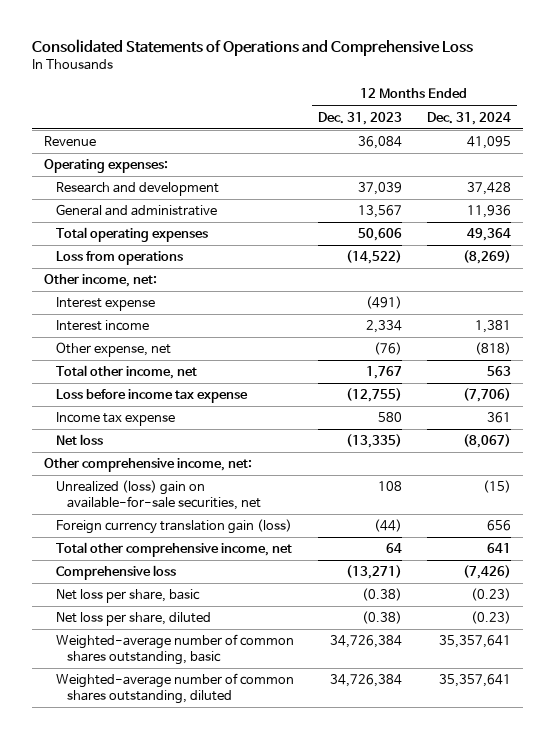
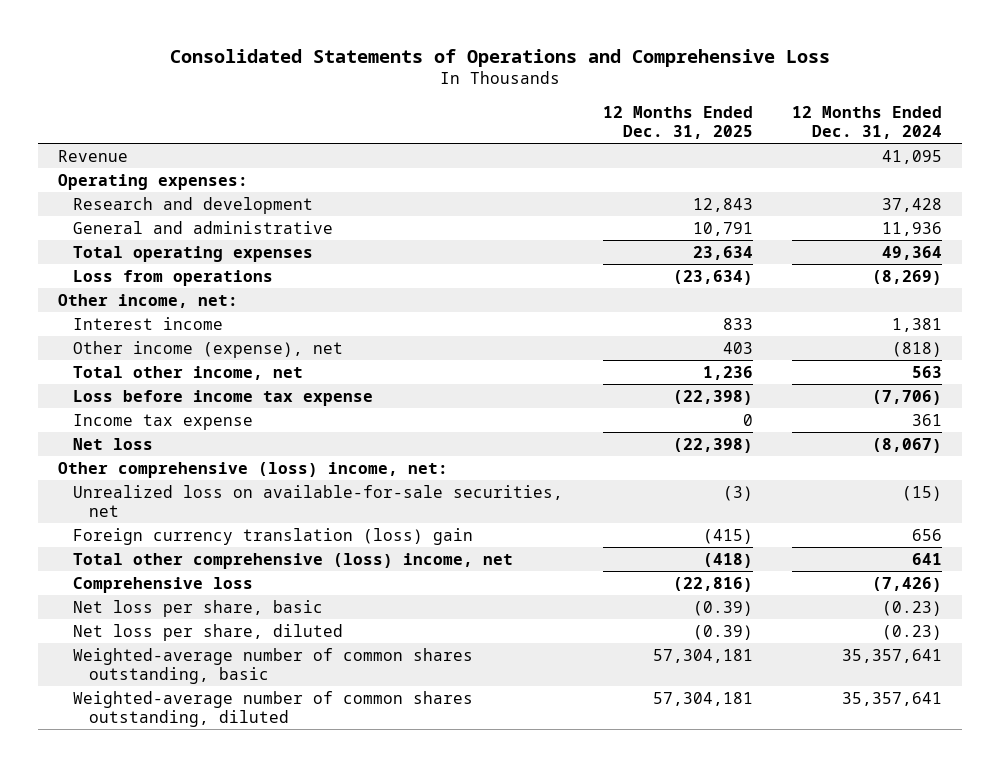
- | 12 Months Ended Dec. 31, 2023 | 12 Months Ended Dec. 31, 2024
+ | 12 Months Ended Dec. 31, 2025 | 12 Months Ended Dec. 31, 2024
- Interest expense | (491) |
- Other expense, net | (76) | (818)
+ Other income (expense), net | 403 | (818)
- Other comprehensive income, net:
- Unrealized (loss) gain on available-for-sale securities, net | 108 | (15)
- Foreign currency translation gain (loss) | (44) | 656
- Total other comprehensive income, net | 64 | 641
+ Other comprehensive (loss) income, net:
+ Unrealized loss on available-for-sale securities, net | (3) | (15)
+ Foreign currency translation (loss) gain | (415) | 656
+ Total other comprehensive (loss) income, net | (418) | 641

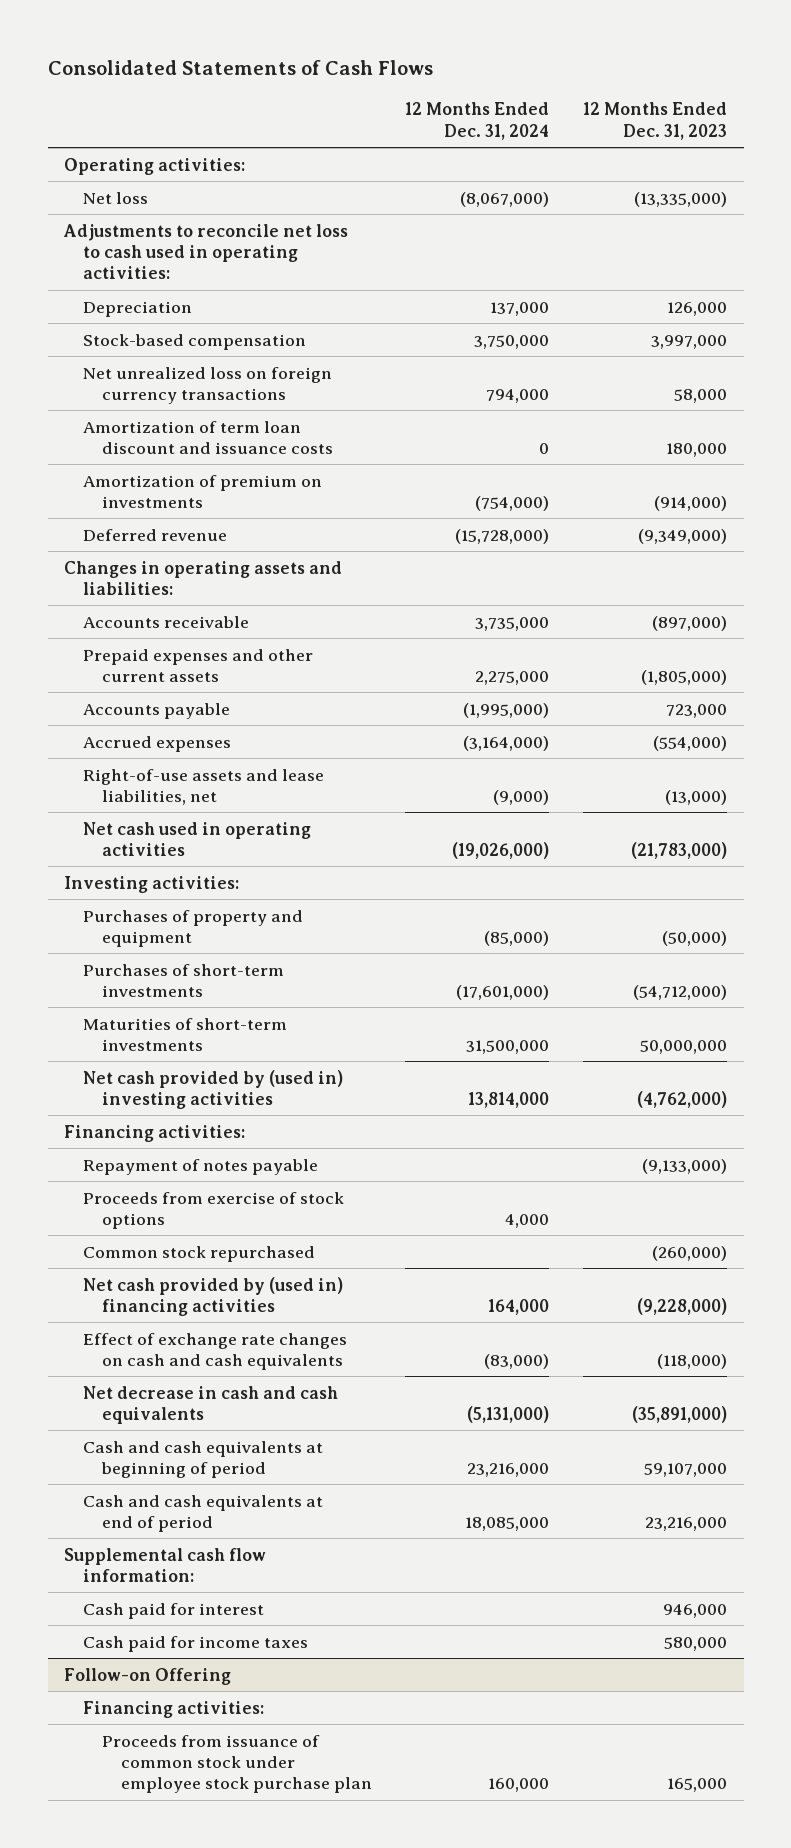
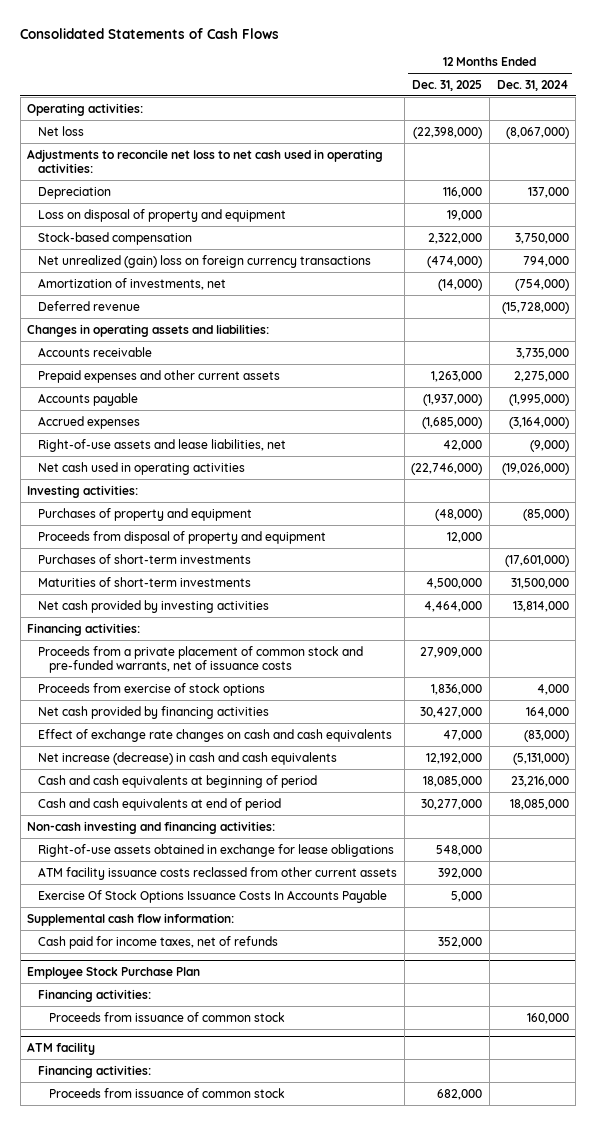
- | 12 Months Ended Dec. 31, 2024 | 12 Months Ended Dec. 31, 2023
+ | 12 Months Ended Dec. 31, 2025 | 12 Months Ended Dec. 31, 2024
- Adjustments to reconcile net loss to cash used in operating activities:
+ Adjustments to reconcile net loss to net cash used in operating activities:
+ Loss on disposal of property and equipment | 19,000 |
- Net unrealized loss on foreign currency transactions | 794,000 | 58,000
- Amortization of term loan discount and issuance costs | 0 | 180,000
- Amortization of premium on investments | (754,000) | (914,000)
+ Net unrealized (gain) loss on foreign currency transactions | (474,000) | 794,000
+ Amortization of investments, net | (14,000) | (754,000)
+ Proceeds from disposal of property and equipment | 12,000 |
- Net cash provided by (used in) investing activities | 13,814,000 | (4,762,000)
+ Net cash provided by investing activities | 4,464,000 | 13,814,000
- Repayment of notes payable | | (9,133,000)
+ Proceeds from a private placement of common stock and pre-funded warrants, net of issuance costs | 27,909,000 |
- Common stock repurchased | | (260,000)
- Net cash provided by (used in) financing activities | 164,000 | (9,228,000)
+ Net cash provided by financing activities | 30,427,000 | 164,000
- Net decrease in cash and cash equivalents | (5,131,000) | (35,891,000)
+ Net increase (decrease) in cash and cash equivalents | 12,192,000 | (5,131,000)
+ Non-cash investing and financing activities:
+ Right-of-use assets obtained in exchange for lease obligations | 548,000 |
+ ATM facility issuance costs reclassed from other current assets | 392,000 |
+ Exercise Of Stock Options Issuance Costs In Accounts Payable | 5,000 |
- Cash paid for interest | | 946,000
- Cash paid for income taxes | | 580,000
- Follow-on Offering
+ Cash paid for income taxes, net of refunds | 352,000 |
+ Employee Stock Purchase Plan
- Proceeds from issuance of common stock under employee stock purchase plan | 160,000 | 165,000
+ Proceeds from issuance of common stock | | 160,000
+ ATM facility
+ Financing activities:
+ Proceeds from issuance of common stock | 682,000 |

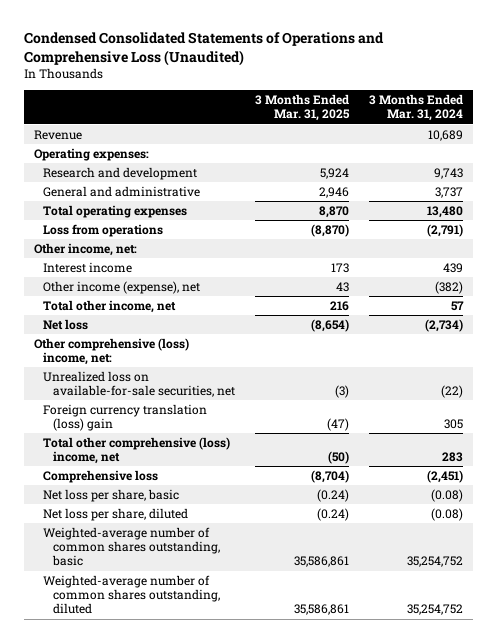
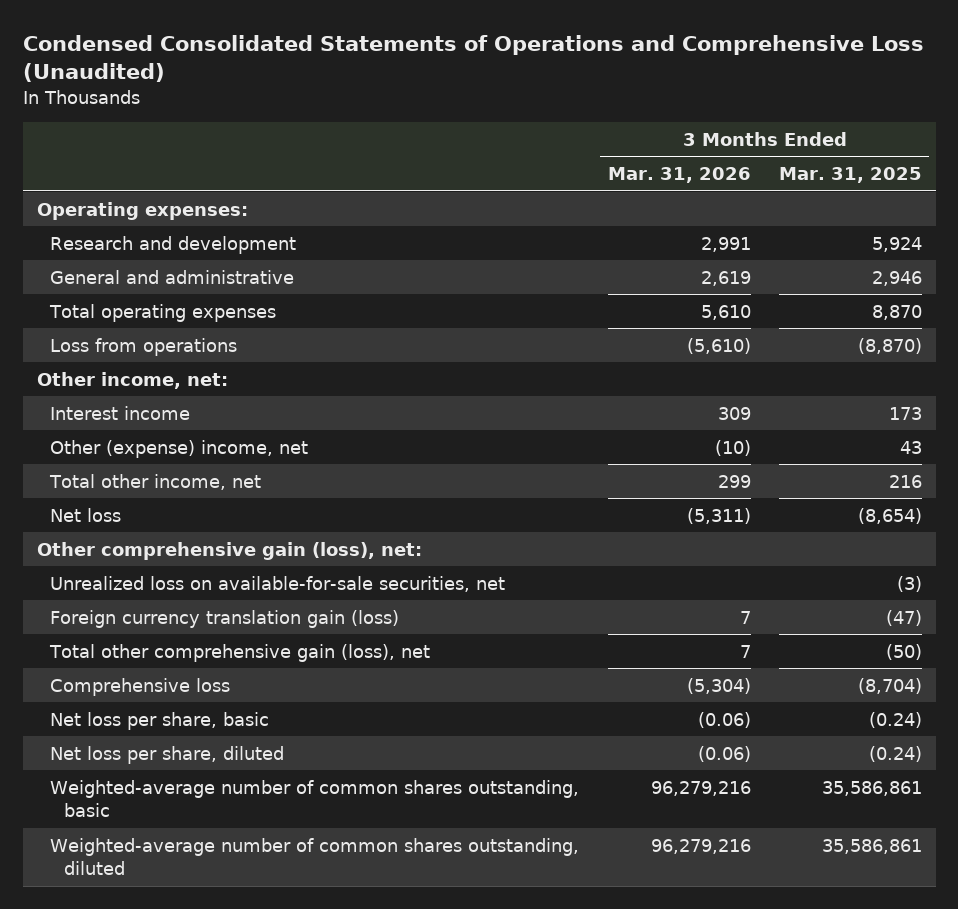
- | 3 Months Ended Mar. 31, 2025 | 3 Months Ended Mar. 31, 2024
+ | 3 Months Ended Mar. 31, 2026 | 3 Months Ended Mar. 31, 2025
- Revenue | | 10,689
- Other income (expense), net | 43 | (382)
+ Other (expense) income, net | (10) | 43
- Other comprehensive (loss) income, net:
+ Other comprehensive gain (loss), net:
- Foreign currency translation (loss) gain | (47) | 305
- Total other comprehensive (loss) income, net | (50) | 283
+ Foreign currency translation gain (loss) | 7 | (47)
+ Total other comprehensive gain (loss), net | 7 | (50)

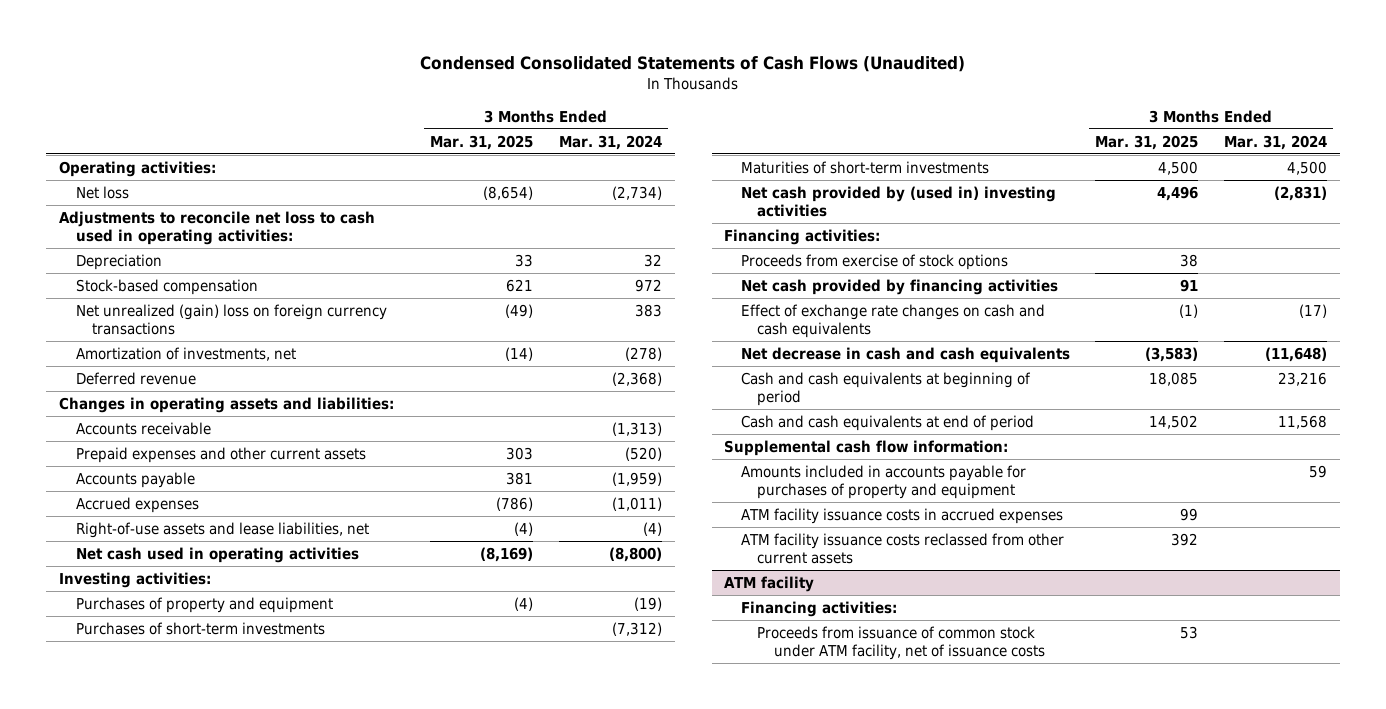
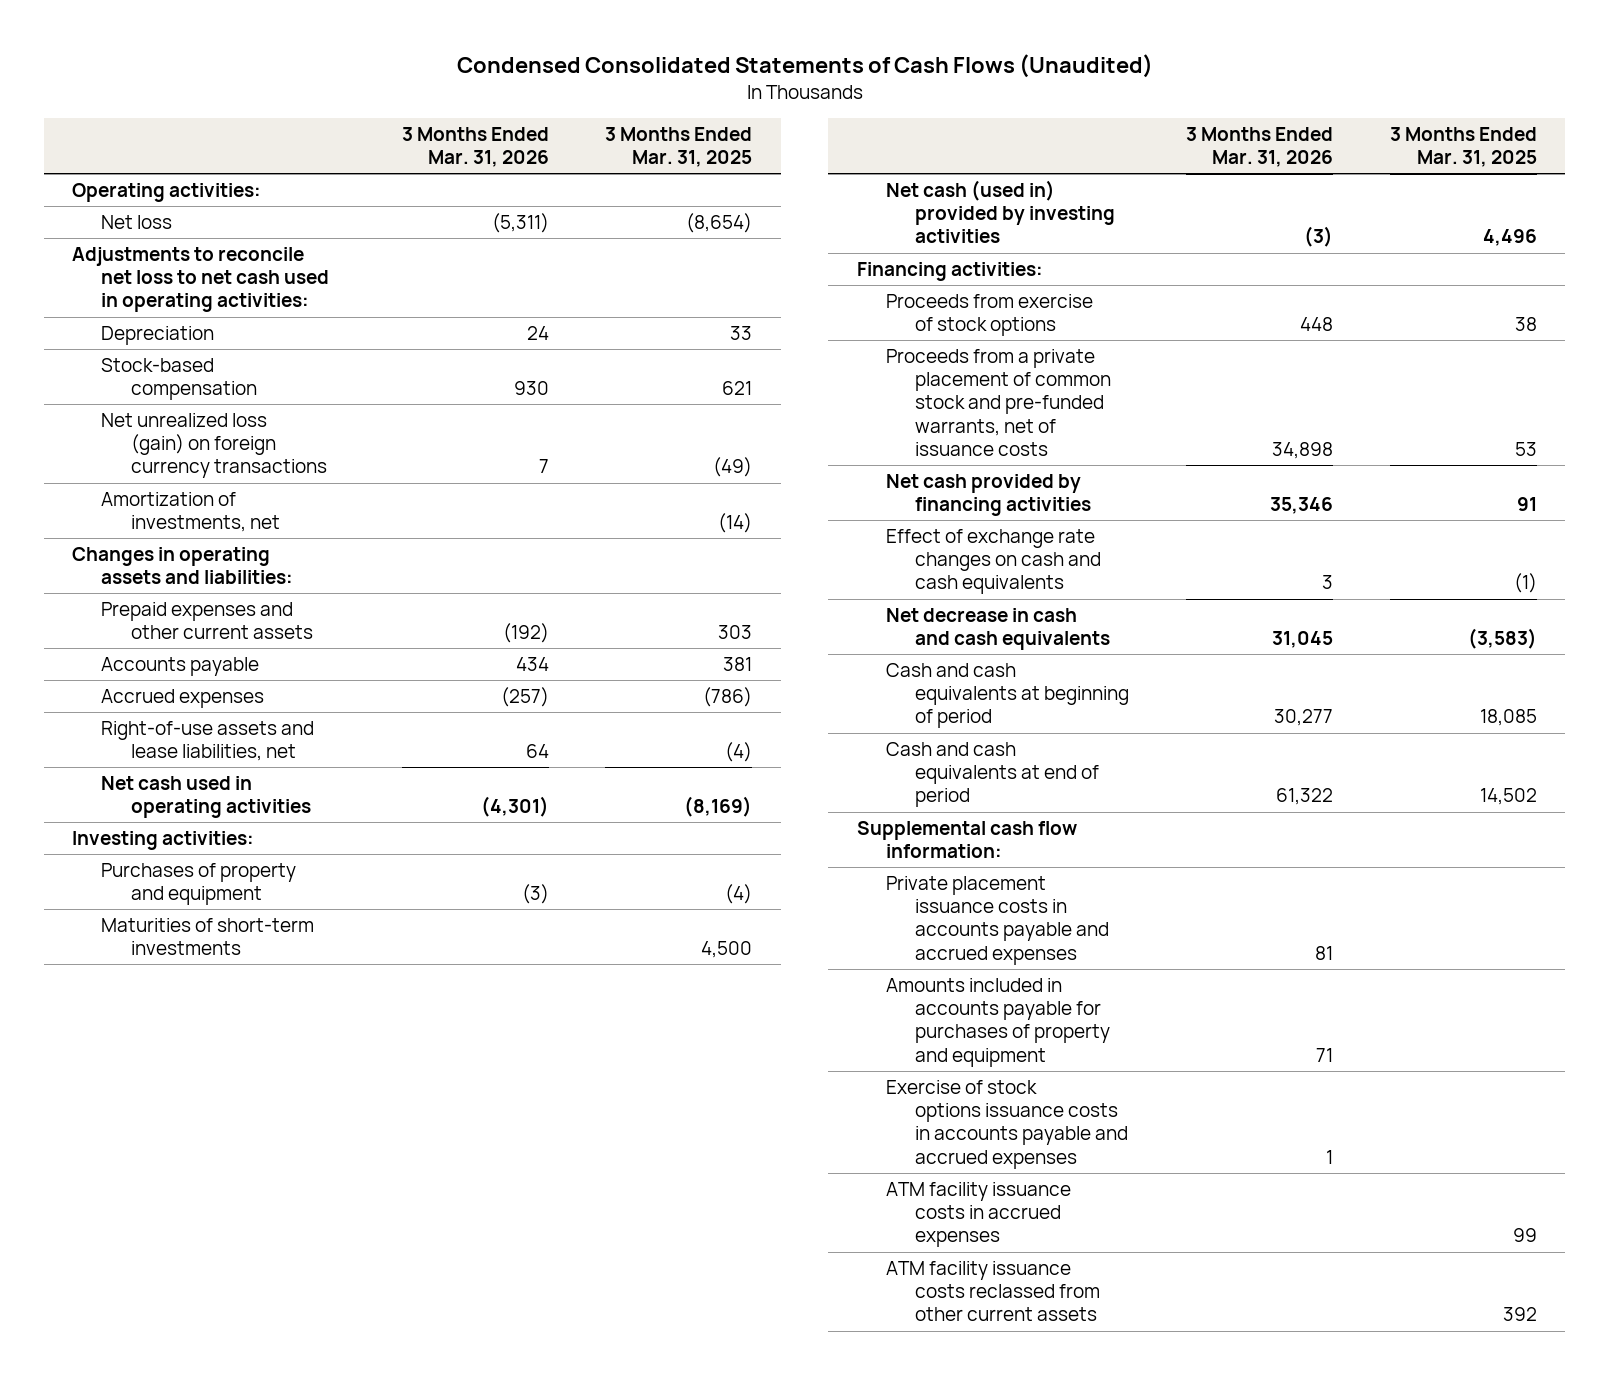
- | 3 Months Ended Mar. 31, 2025 | 3 Months Ended Mar. 31, 2024
+ | 3 Months Ended Mar. 31, 2026 | 3 Months Ended Mar. 31, 2025
- Adjustments to reconcile net loss to cash used in operating activities:
+ Adjustments to reconcile net loss to net cash used in operating activities:
- Net unrealized (gain) loss on foreign currency transactions | (49) | 383
+ Net unrealized loss (gain) on foreign currency transactions | 7 | (49)
- Deferred revenue | | (2,368)
- Accounts receivable | | (1,313)
- Purchases of short-term investments | | (7,312)
- Net cash provided by (used in) investing activities | 4,496 | (2,831)
+ Net cash (used in) provided by investing activities | (3) | 4,496
+ Proceeds from a private placement of common stock and pre-funded warrants, net of issuance costs | 34,898 | 53
+ Private placement issuance costs in accounts payable and accrued expenses | 81 |
+ Exercise of stock options issuance costs in accounts payable and accrued expenses | 1 |
- ATM facility
- Financing activities:
- Proceeds from issuance of common stock under ATM facility, net of issuance costs | 53 |

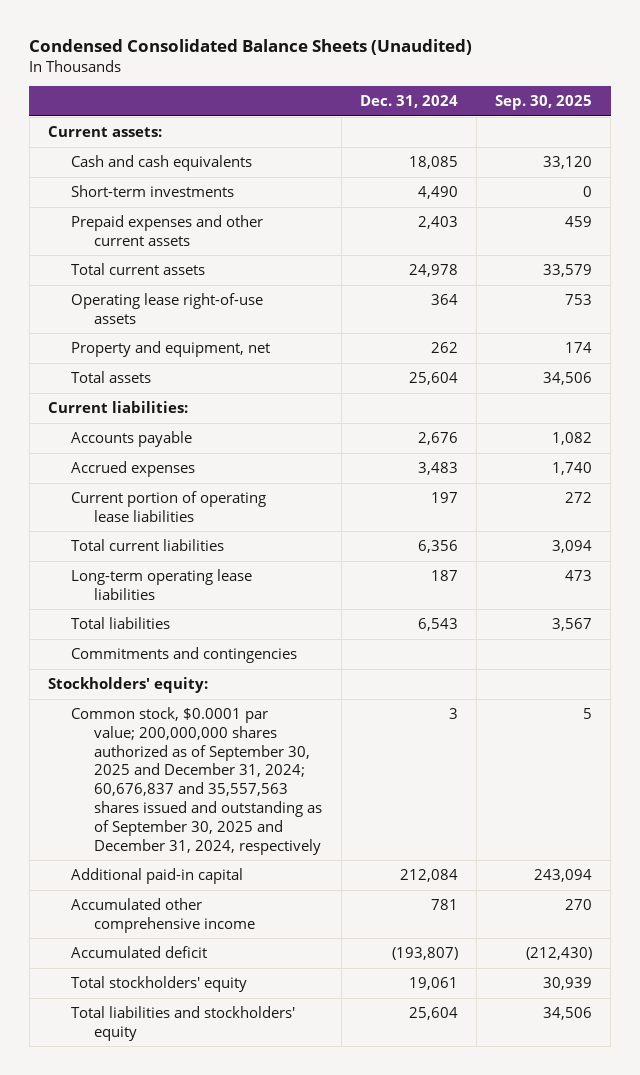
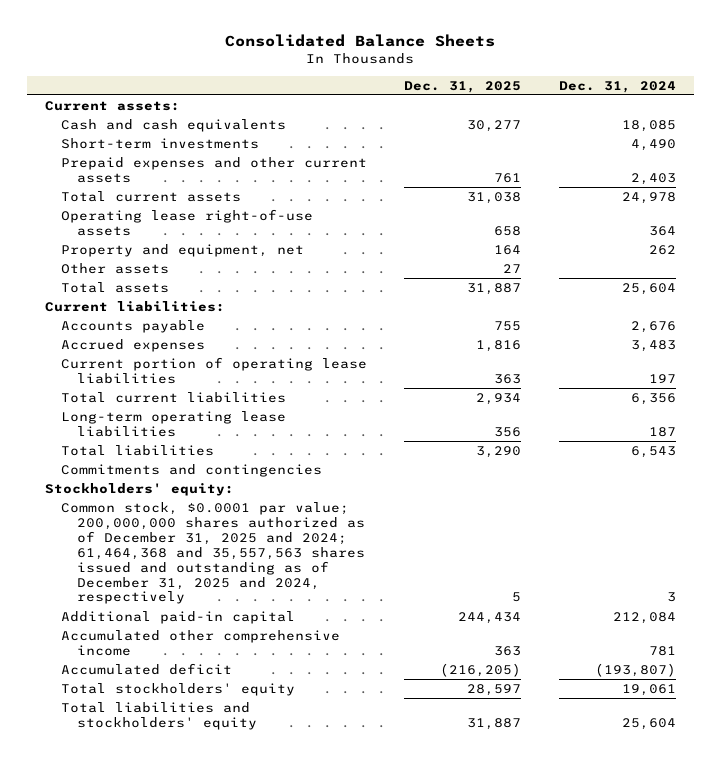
- Condensed Consolidated Balance Sheets (Unaudited)
+ Consolidated Balance Sheets
- | Dec. 31, 2024 | Sep. 30, 2025
+ | Dec. 31, 2025 | Dec. 31, 2024
+ Other assets | 27 |
- Common stock, $0.0001 par value; 200,000,000 shares authorized as of September 30, 2025 and December 31, 2024; 60,676,837 and 35,557,563 shares issued and outstanding as of September 30, 2025 and December 31, 2024, respectively | 3 | 5
+ Common stock, $0.0001 par value; 200,000,000 shares authorized as of December 31, 2025 and 2024; 61,464,368 and 35,557,563 shares issued and outstanding as of December 31, 2025 and 2024, respectively | 5 | 3

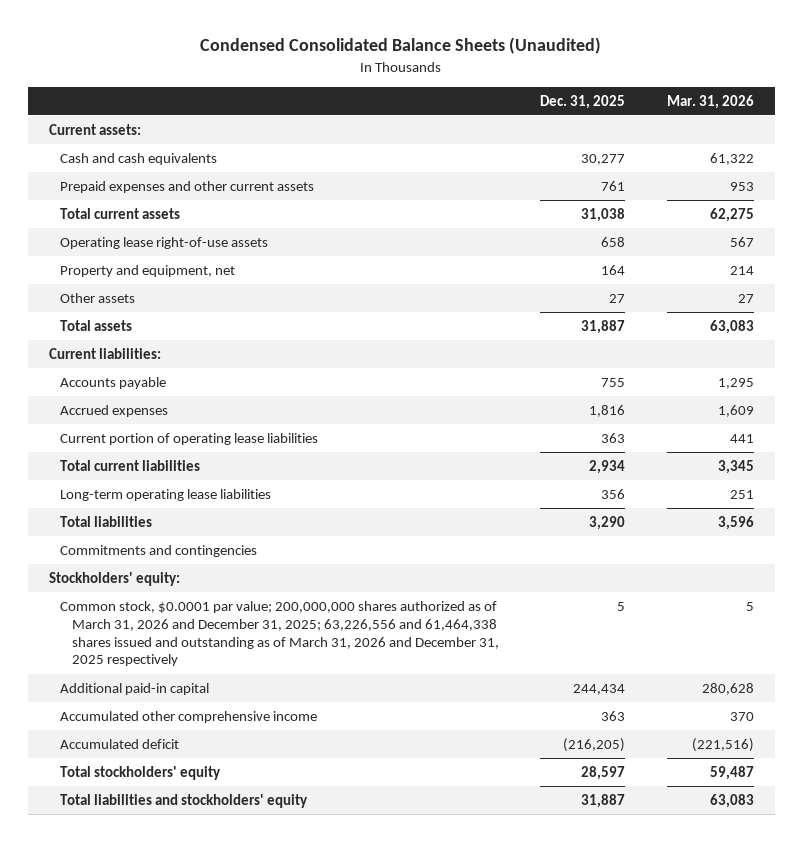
- Consolidated Balance Sheets
+ Condensed Consolidated Balance Sheets (Unaudited)
- | Dec. 31, 2025 | Dec. 31, 2024
+ | Dec. 31, 2025 | Mar. 31, 2026
- Short-term investments | | 4,490
- Common stock, $0.0001 par value; 200,000,000 shares authorized as of December 31, 2025 and 2024; 61,464,368 and 35,557,563 shares issued and outstanding as of December 31, 2025 and 2024, respectively | 5 | 3
+ Common stock, $0.0001 par value; 200,000,000 shares authorized as of March 31, 2026 and December 31, 2025; 63,226,556 and 61,464,338 shares issued and outstanding as of March 31, 2026 and December 31, 2025 respectively | 5 | 5

